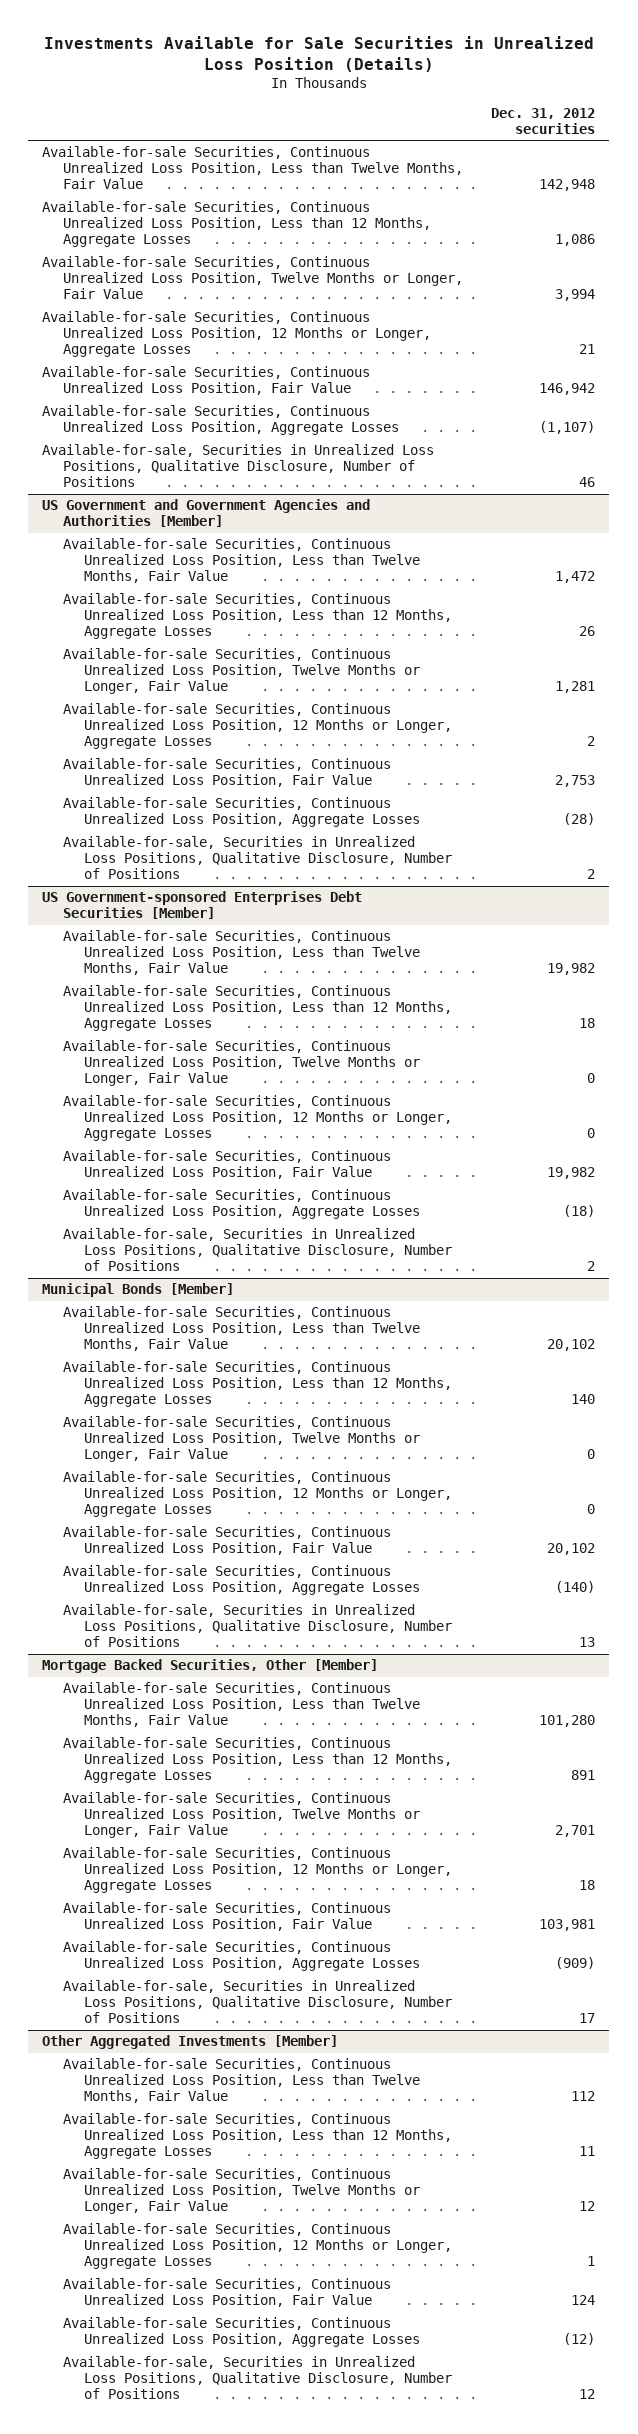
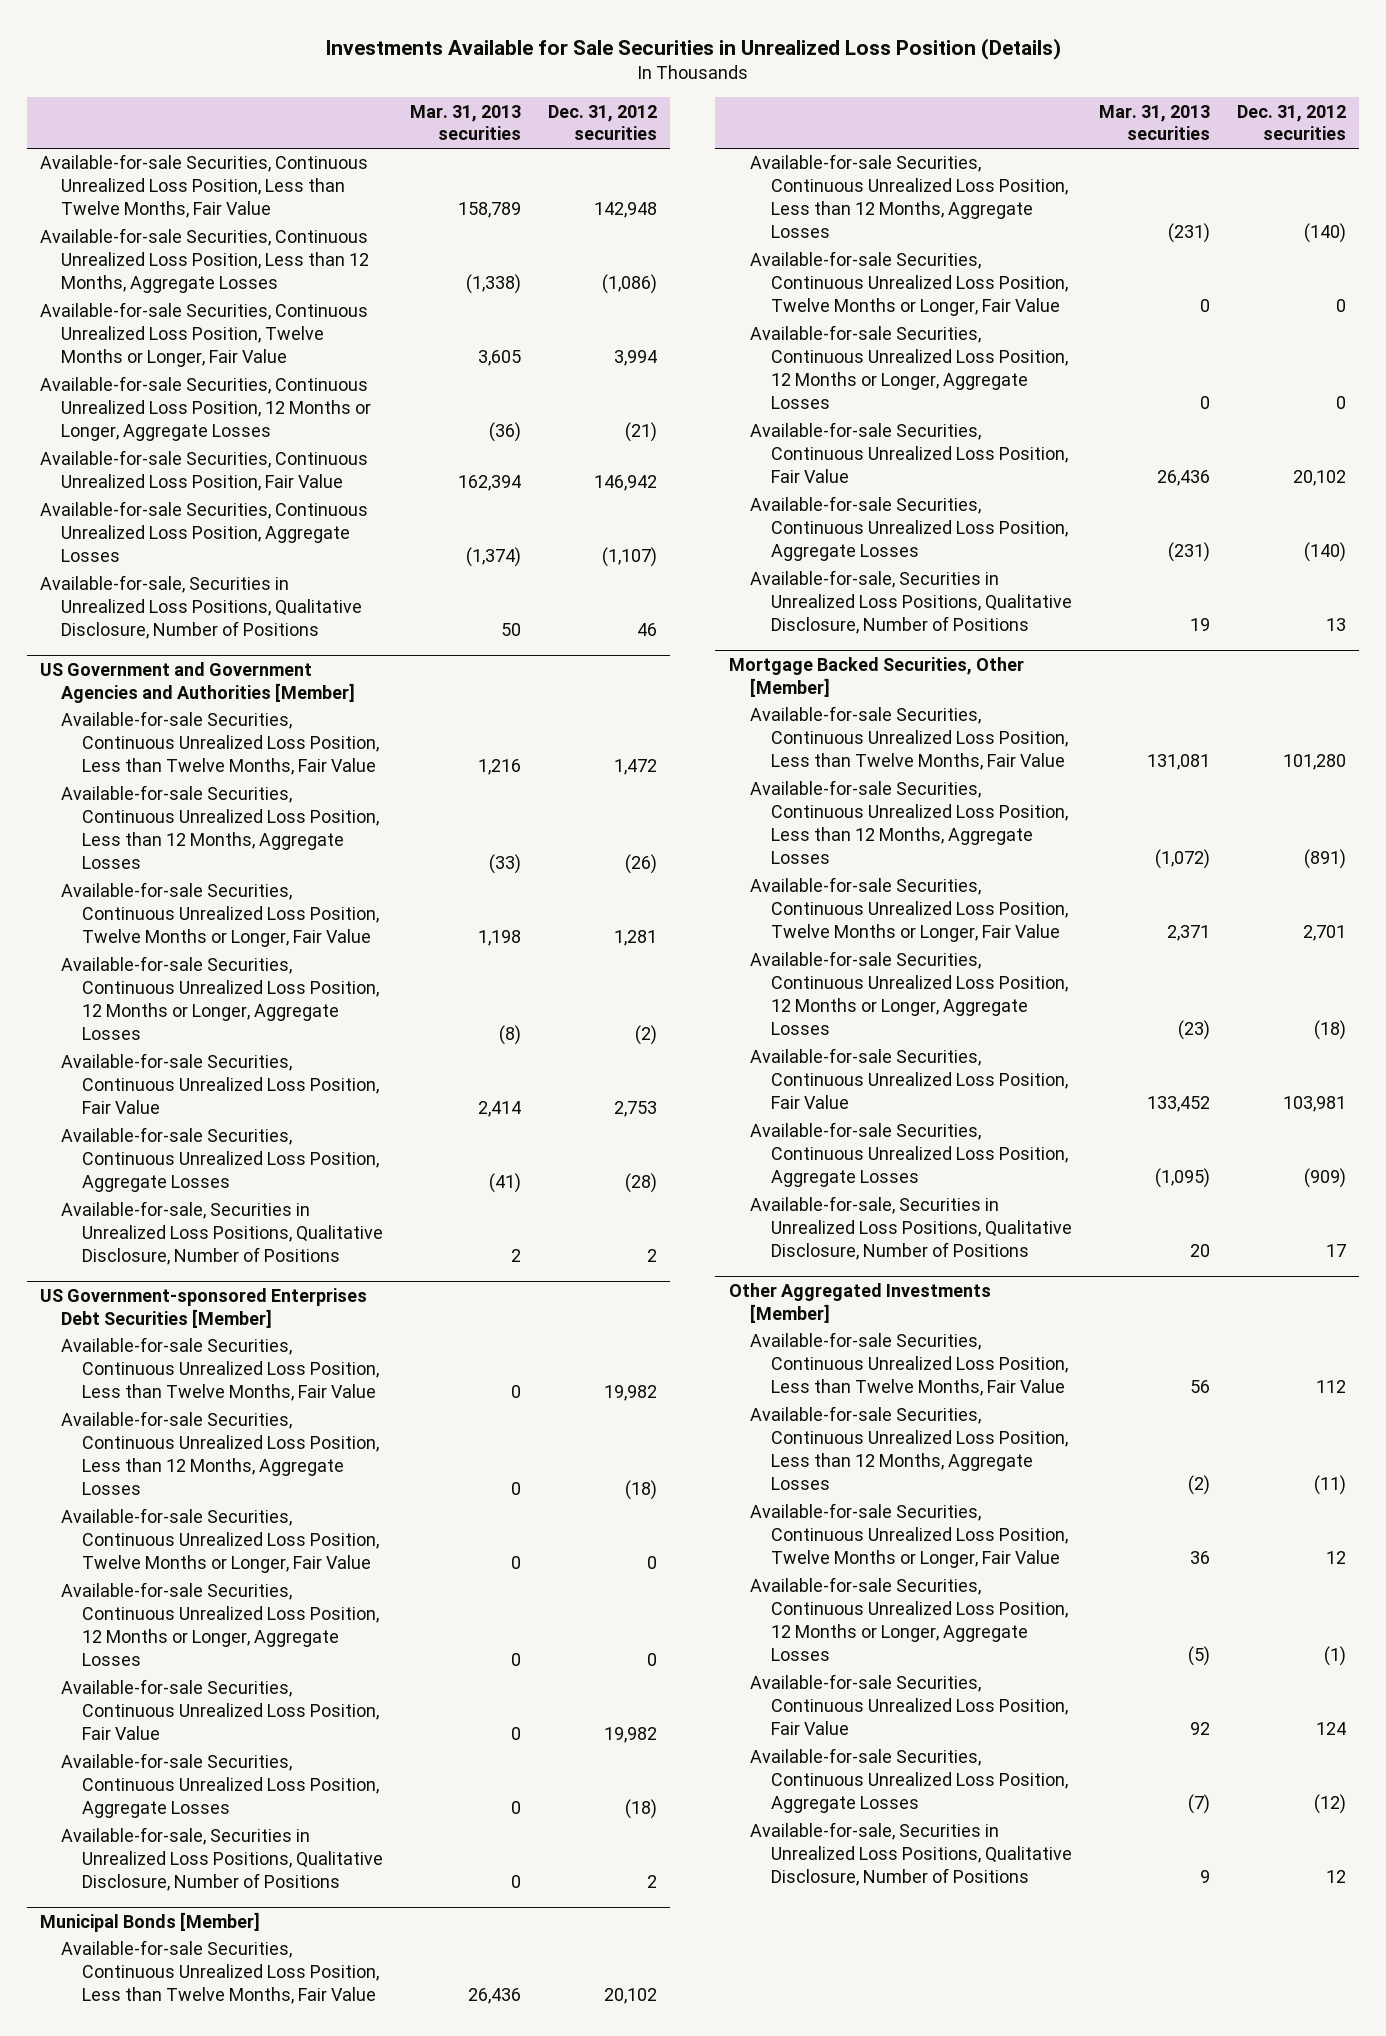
- | Dec. 31, 2012 securities
+ | Mar. 31, 2013 securities | Dec. 31, 2012 securities
- Available-for-sale Securities, Continuous Unrealized Loss Position, Less than 12 Months, Aggregate Losses | 1,086
+ Available-for-sale Securities, Continuous Unrealized Loss Position, Less than 12 Months, Aggregate Losses | (1,338) | (1,086)
- Available-for-sale Securities, Continuous Unrealized Loss Position, 12 Months or Longer, Aggregate Losses | 21
+ Available-for-sale Securities, Continuous Unrealized Loss Position, 12 Months or Longer, Aggregate Losses | (36) | (21)
@ US Government and Government Agencies and Authorities [Member]
- Available-for-sale Securities, Continuous Unrealized Loss Position, Less than 12 Months, Aggregate Losses | 26
+ Available-for-sale Securities, Continuous Unrealized Loss Position, Less than 12 Months, Aggregate Losses | (33) | (26)
- Available-for-sale Securities, Continuous Unrealized Loss Position, 12 Months or Longer, Aggregate Losses | 2
+ Available-for-sale Securities, Continuous Unrealized Loss Position, 12 Months or Longer, Aggregate Losses | (8) | (2)
@ US Government-sponsored Enterprises Debt Securities [Member]
- Available-for-sale Securities, Continuous Unrealized Loss Position, Less than 12 Months, Aggregate Losses | 18
+ Available-for-sale Securities, Continuous Unrealized Loss Position, Less than 12 Months, Aggregate Losses | 0 | (18)
@ Municipal Bonds [Member]
- Available-for-sale Securities, Continuous Unrealized Loss Position, Less than 12 Months, Aggregate Losses | 140
+ Available-for-sale Securities, Continuous Unrealized Loss Position, Less than 12 Months, Aggregate Losses | (231) | (140)
@ Mortgage Backed Securities, Other [Member]
- Available-for-sale Securities, Continuous Unrealized Loss Position, Less than 12 Months, Aggregate Losses | 891
+ Available-for-sale Securities, Continuous Unrealized Loss Position, Less than 12 Months, Aggregate Losses | (1,072) | (891)
- Available-for-sale Securities, Continuous Unrealized Loss Position, 12 Months or Longer, Aggregate Losses | 18
+ Available-for-sale Securities, Continuous Unrealized Loss Position, 12 Months or Longer, Aggregate Losses | (23) | (18)
@ Other Aggregated Investments [Member]
- Available-for-sale Securities, Continuous Unrealized Loss Position, Less than 12 Months, Aggregate Losses | 11
+ Available-for-sale Securities, Continuous Unrealized Loss Position, Less than 12 Months, Aggregate Losses | (2) | (11)
- Available-for-sale Securities, Continuous Unrealized Loss Position, 12 Months or Longer, Aggregate Losses | 1
+ Available-for-sale Securities, Continuous Unrealized Loss Position, 12 Months or Longer, Aggregate Losses | (5) | (1)

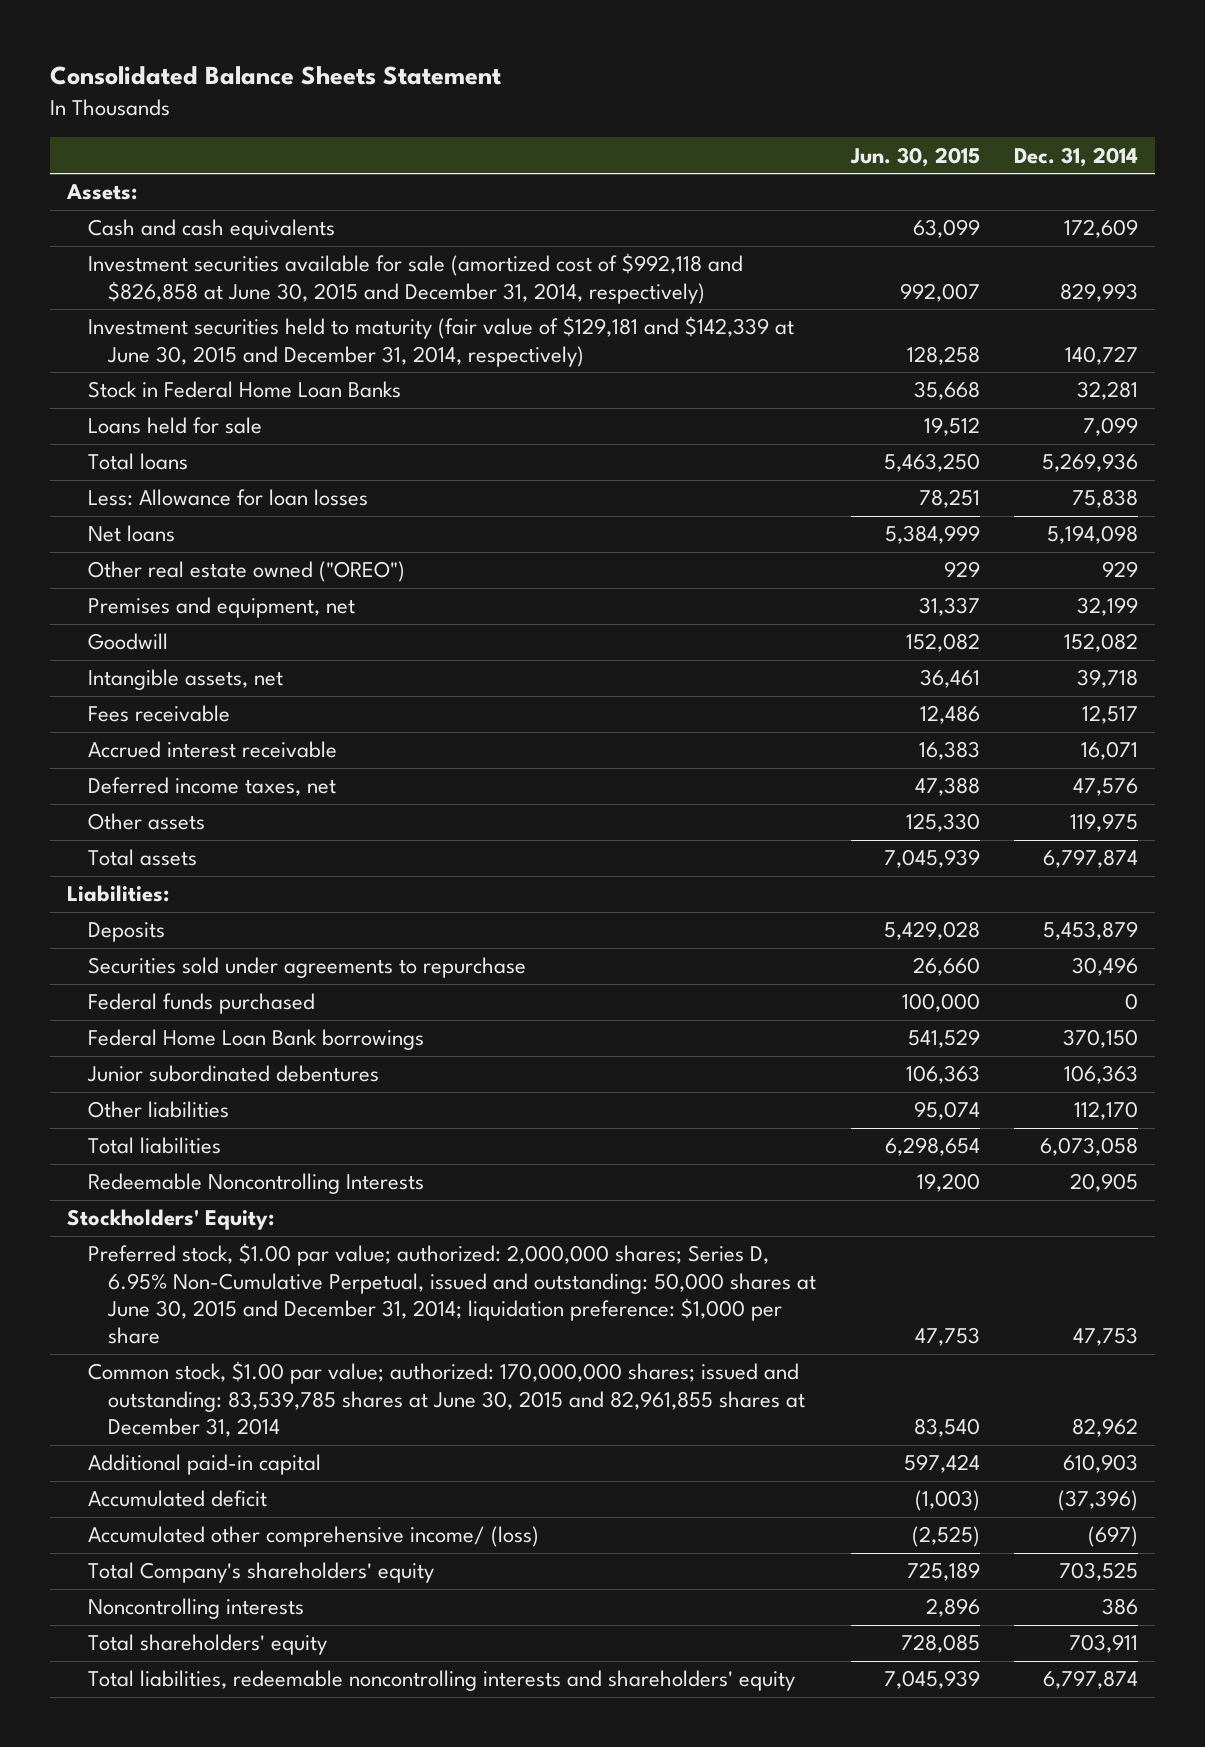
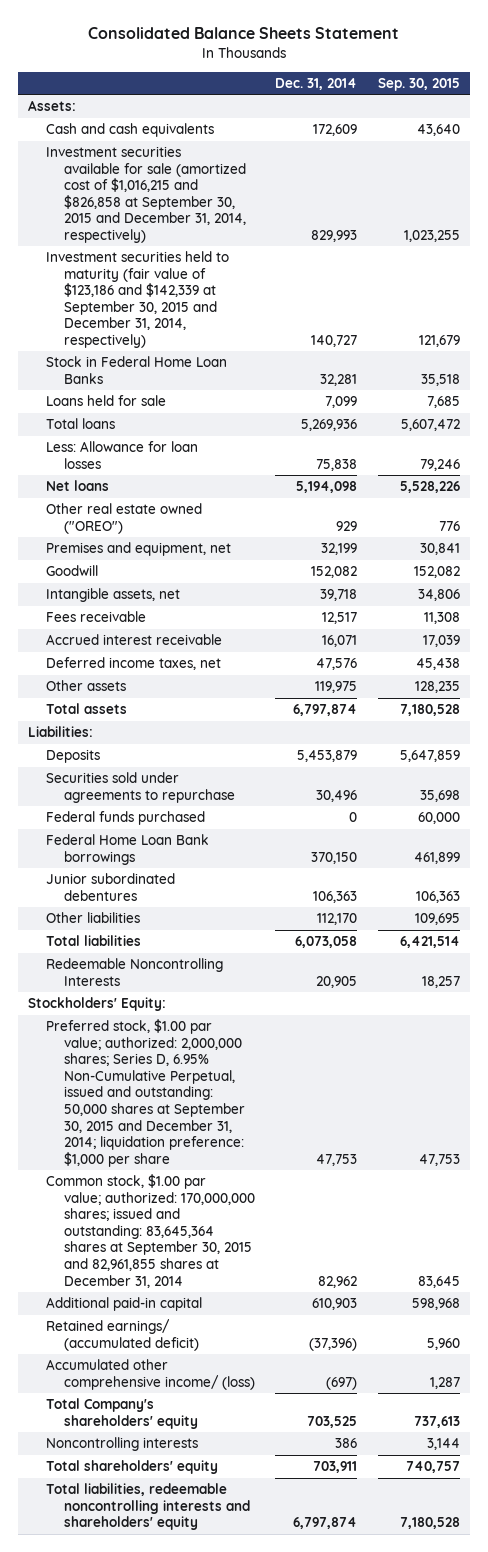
- | Jun. 30, 2015 | Dec. 31, 2014
+ | Dec. 31, 2014 | Sep. 30, 2015
- Investment securities available for sale (amortized cost of $992,118 and $826,858 at June 30, 2015 and December 31, 2014, respectively) | 992,007 | 829,993
- Investment securities held to maturity (fair value of $129,181 and $142,339 at June 30, 2015 and December 31, 2014, respectively) | 128,258 | 140,727
+ Investment securities available for sale (amortized cost of $1,016,215 and $826,858 at September 30, 2015 and December 31, 2014, respectively) | 829,993 | 1,023,255
+ Investment securities held to maturity (fair value of $123,186 and $142,339 at September 30, 2015 and December 31, 2014, respectively) | 140,727 | 121,679
- Preferred stock, $1.00 par value; authorized: 2,000,000 shares; Series D, 6.95% Non-Cumulative Perpetual, issued and outstanding: 50,000 shares at June 30, 2015 and December 31, 2014; liquidation preference: $1,000 per share | 47,753 | 47,753
- Common stock, $1.00 par value; authorized: 170,000,000 shares; issued and outstanding: 83,539,785 shares at June 30, 2015 and 82,961,855 shares at December 31, 2014 | 83,540 | 82,962
+ Preferred stock, $1.00 par value; authorized: 2,000,000 shares; Series D, 6.95% Non-Cumulative Perpetual, issued and outstanding: 50,000 shares at September 30, 2015 and December 31, 2014; liquidation preference: $1,000 per share | 47,753 | 47,753
+ Common stock, $1.00 par value; authorized: 170,000,000 shares; issued and outstanding: 83,645,364 shares at September 30, 2015 and 82,961,855 shares at December 31, 2014 | 82,962 | 83,645
- Accumulated deficit | (1,003) | (37,396)
+ Retained earnings/ (accumulated deficit) | (37,396) | 5,960

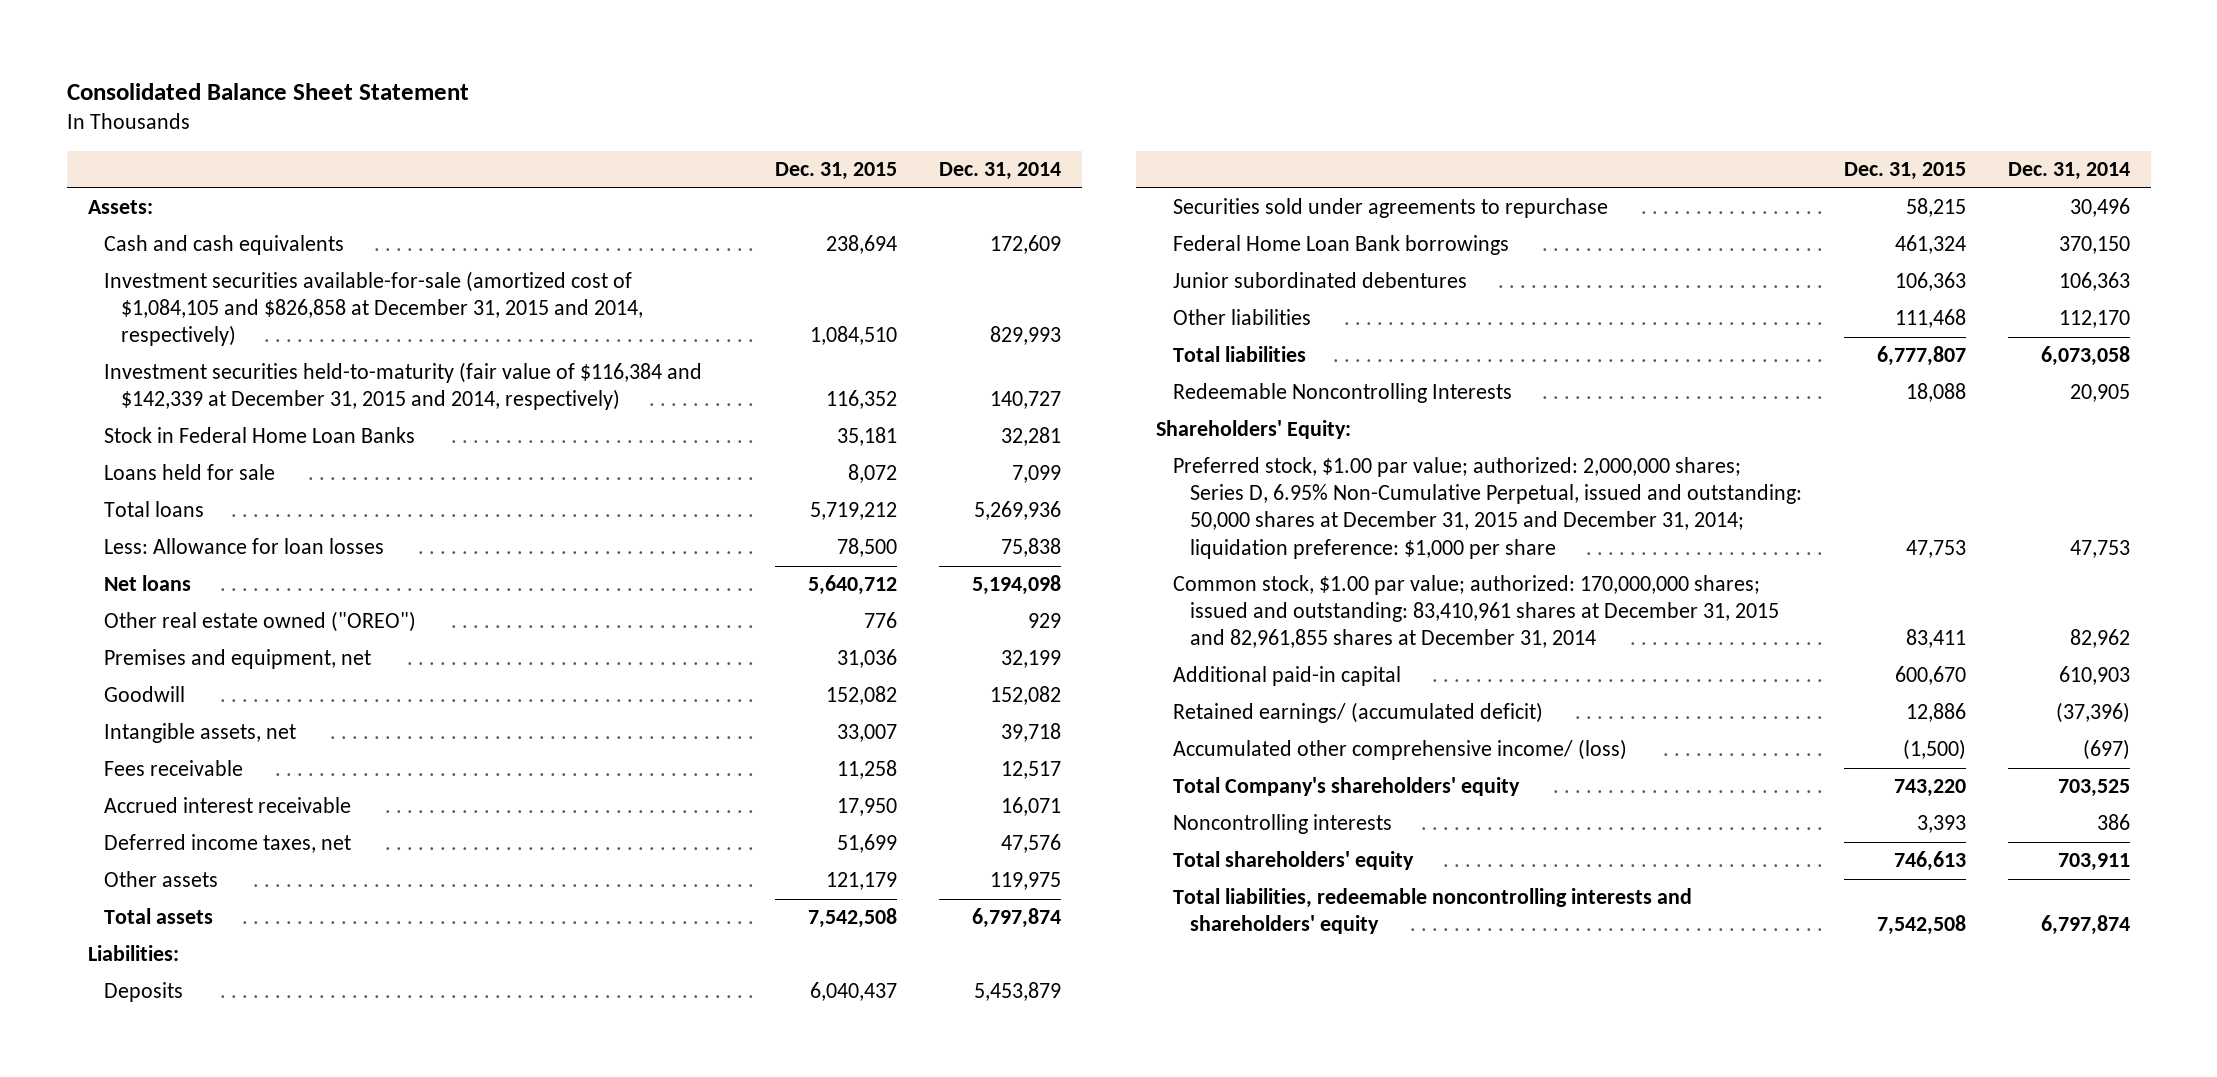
- Consolidated Balance Sheets Statement
+ Consolidated Balance Sheet Statement
- | Dec. 31, 2014 | Sep. 30, 2015
+ | Dec. 31, 2015 | Dec. 31, 2014
- Investment securities available for sale (amortized cost of $1,016,215 and $826,858 at September 30, 2015 and December 31, 2014, respectively) | 829,993 | 1,023,255
- Investment securities held to maturity (fair value of $123,186 and $142,339 at September 30, 2015 and December 31, 2014, respectively) | 140,727 | 121,679
+ Investment securities available-for-sale (amortized cost of $1,084,105 and $826,858 at December 31, 2015 and 2014, respectively) | 1,084,510 | 829,993
+ Investment securities held-to-maturity (fair value of $116,384 and $142,339 at December 31, 2015 and 2014, respectively) | 116,352 | 140,727
- Federal funds purchased | 0 | 60,000
- Stockholders' Equity:
- Preferred stock, $1.00 par value; authorized: 2,000,000 shares; Series D, 6.95% Non-Cumulative Perpetual, issued and outstanding: 50,000 shares at September 30, 2015 and December 31, 2014; liquidation preference: $1,000 per share | 47,753 | 47,753
- Common stock, $1.00 par value; authorized: 170,000,000 shares; issued and outstanding: 83,645,364 shares at September 30, 2015 and 82,961,855 shares at December 31, 2014 | 82,962 | 83,645
+ Shareholders' Equity:
+ Preferred stock, $1.00 par value; authorized: 2,000,000 shares; Series D, 6.95% Non-Cumulative Perpetual, issued and outstanding: 50,000 shares at December 31, 2015 and December 31, 2014; liquidation preference: $1,000 per share | 47,753 | 47,753
+ Common stock, $1.00 par value; authorized: 170,000,000 shares; issued and outstanding: 83,410,961 shares at December 31, 2015 and 82,961,855 shares at December 31, 2014 | 83,411 | 82,962

